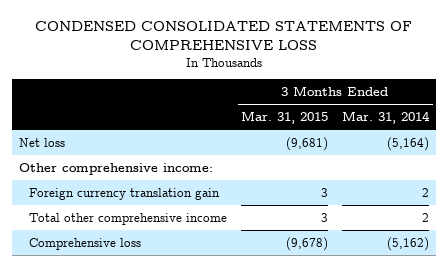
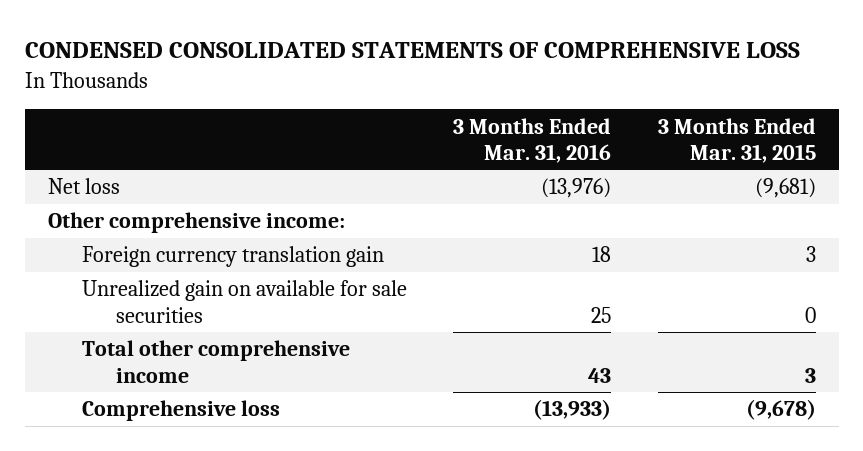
- | 3 Months Ended Mar. 31, 2015 | 3 Months Ended Mar. 31, 2014
+ | 3 Months Ended Mar. 31, 2016 | 3 Months Ended Mar. 31, 2015
+ Unrealized gain on available for sale securities | 25 | 0

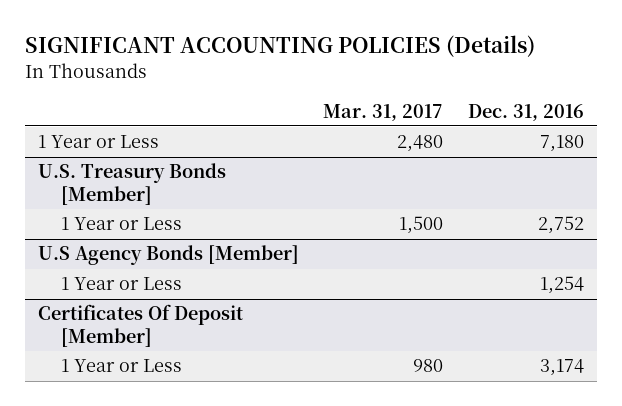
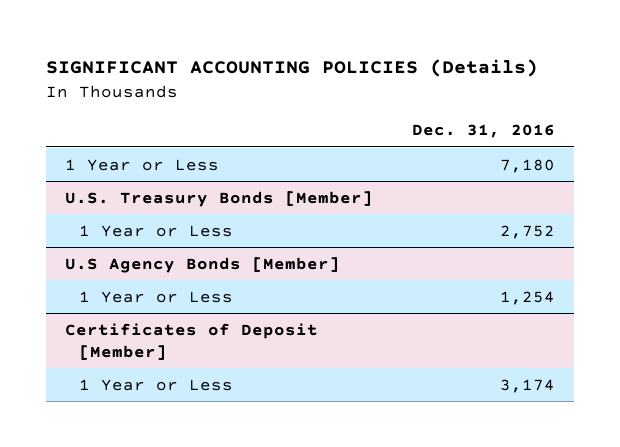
- | Mar. 31, 2017 | Dec. 31, 2016
+ | Dec. 31, 2016
- Certificates Of Deposit [Member]
+ Certificates of Deposit [Member]

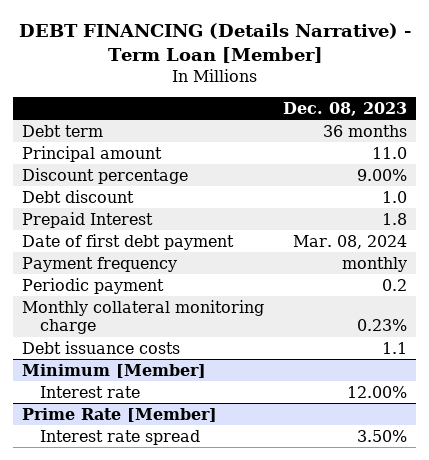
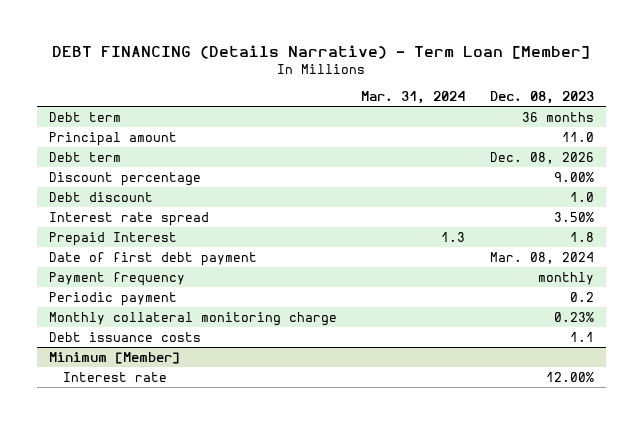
- | Dec. 08, 2023
+ | Mar. 31, 2024 | Dec. 08, 2023
+ Debt term | | Dec. 08, 2026
+ Interest rate spread | | 3.50%
- Prime Rate [Member]
- Interest rate spread | 3.50%

